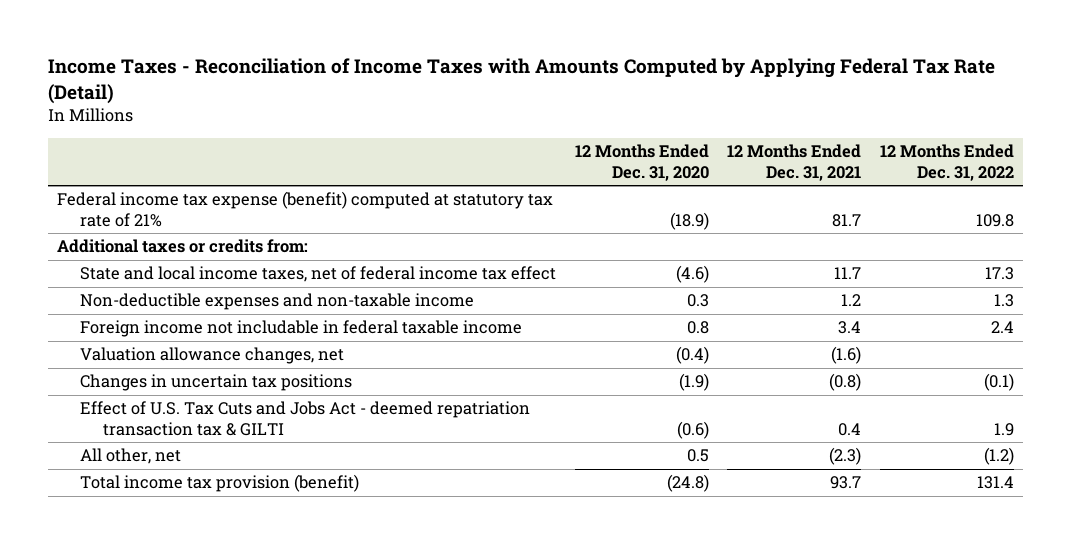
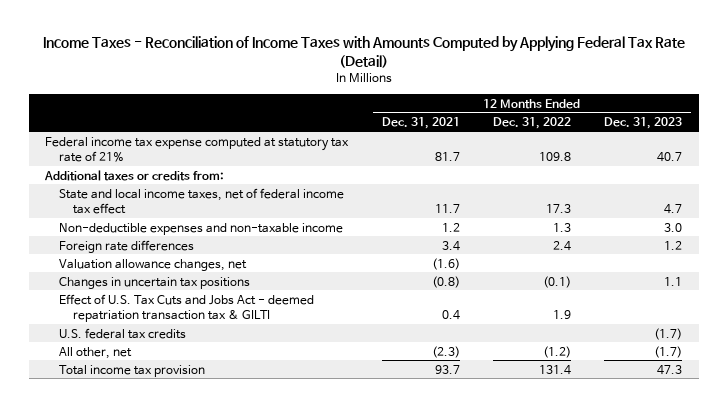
- | 12 Months Ended Dec. 31, 2020 | 12 Months Ended Dec. 31, 2021 | 12 Months Ended Dec. 31, 2022
+ | 12 Months Ended Dec. 31, 2021 | 12 Months Ended Dec. 31, 2022 | 12 Months Ended Dec. 31, 2023
- Federal income tax expense (benefit) computed at statutory tax rate of 21% | (18.9) | 81.7 | 109.8
+ Federal income tax expense computed at statutory tax rate of 21% | 81.7 | 109.8 | 40.7
- Foreign income not includable in federal taxable income | 0.8 | 3.4 | 2.4
+ Foreign rate differences | 3.4 | 2.4 | 1.2
+ U.S. federal tax credits | | | (1.7)
- Total income tax provision (benefit) | (24.8) | 93.7 | 131.4
+ Total income tax provision | 93.7 | 131.4 | 47.3

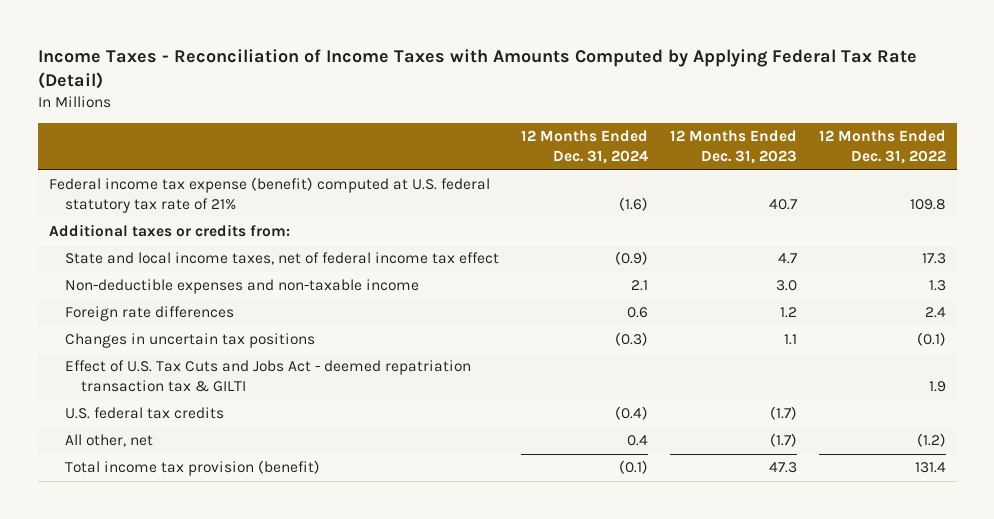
- | 12 Months Ended Dec. 31, 2021 | 12 Months Ended Dec. 31, 2022 | 12 Months Ended Dec. 31, 2023
+ | 12 Months Ended Dec. 31, 2024 | 12 Months Ended Dec. 31, 2023 | 12 Months Ended Dec. 31, 2022
- Federal income tax expense computed at statutory tax rate of 21% | 81.7 | 109.8 | 40.7
+ Federal income tax expense (benefit) computed at U.S. federal statutory tax rate of 21% | (1.6) | 40.7 | 109.8
- Valuation allowance changes, net | (1.6) | |
- Total income tax provision | 93.7 | 131.4 | 47.3
+ Total income tax provision (benefit) | (0.1) | 47.3 | 131.4

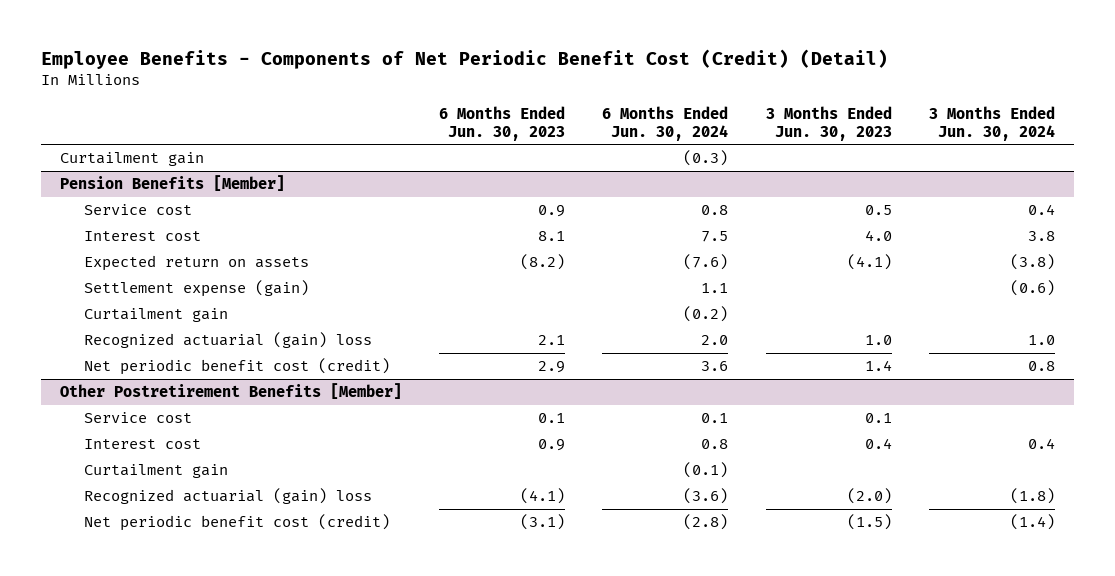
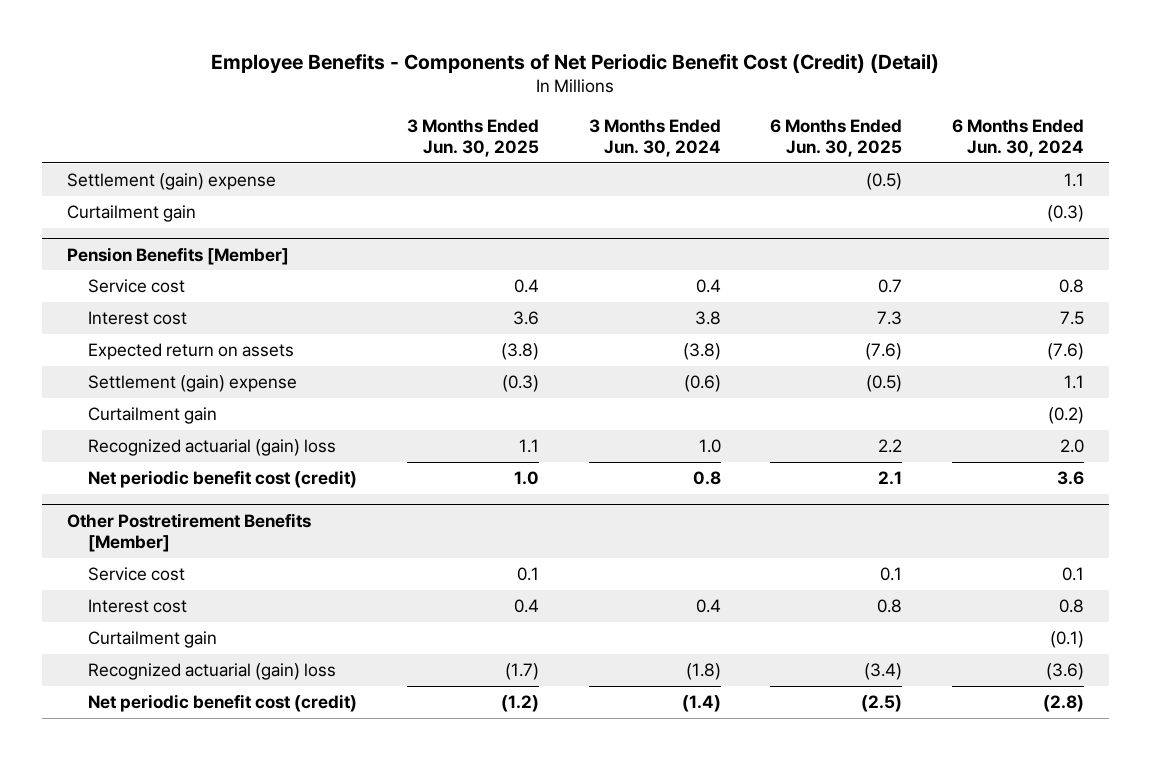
- | 6 Months Ended Jun. 30, 2023 | 6 Months Ended Jun. 30, 2024 | 3 Months Ended Jun. 30, 2023 | 3 Months Ended Jun. 30, 2024
+ | 3 Months Ended Jun. 30, 2025 | 3 Months Ended Jun. 30, 2024 | 6 Months Ended Jun. 30, 2025 | 6 Months Ended Jun. 30, 2024
+ Settlement (gain) expense | | | (0.5) | 1.1
@ Pension Benefits [Member]
- Settlement expense (gain) | | 1.1 | | (0.6)
+ Settlement (gain) expense | (0.3) | (0.6) | (0.5) | 1.1

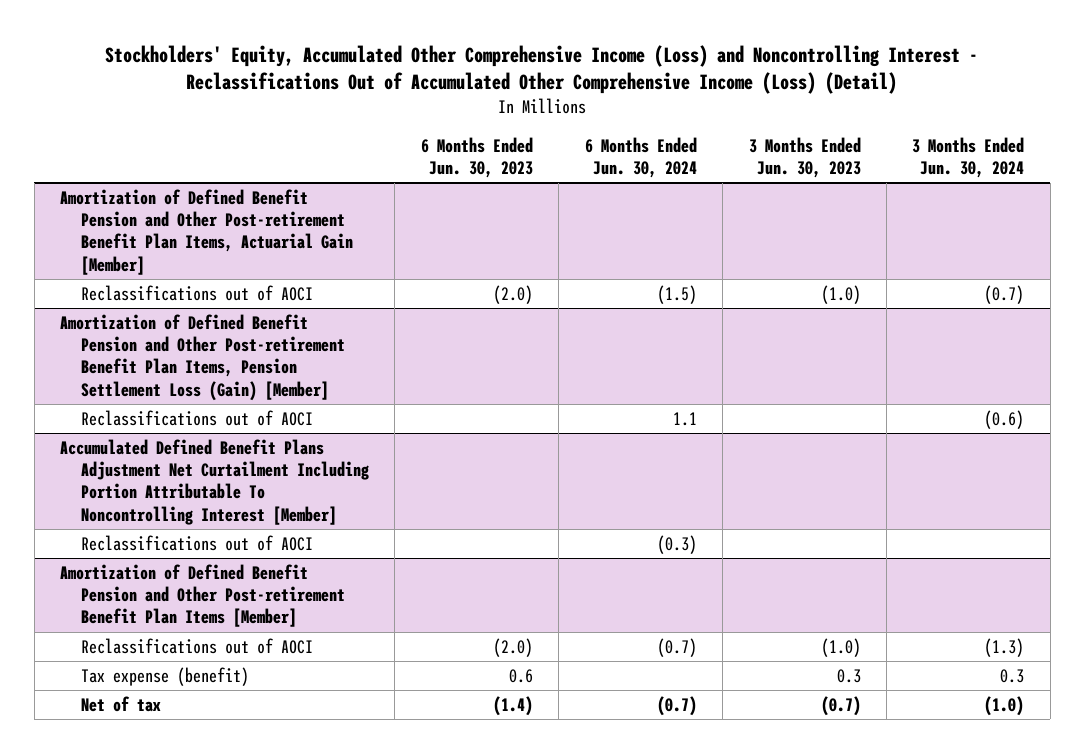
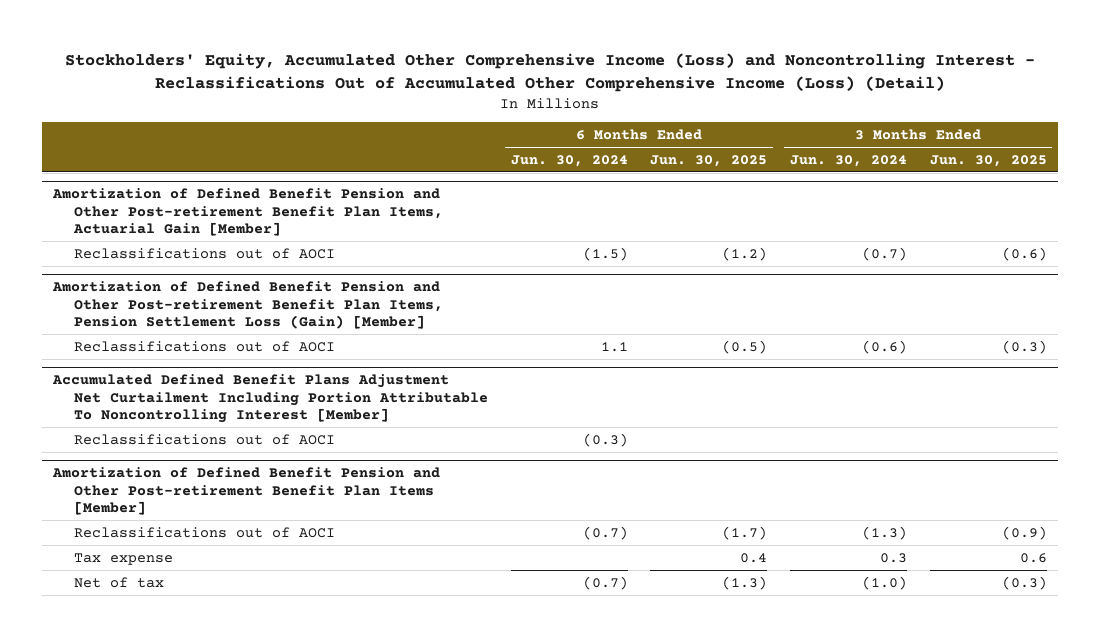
- | 6 Months Ended Jun. 30, 2023 | 6 Months Ended Jun. 30, 2024 | 3 Months Ended Jun. 30, 2023 | 3 Months Ended Jun. 30, 2024
+ | 6 Months Ended Jun. 30, 2024 | 6 Months Ended Jun. 30, 2025 | 3 Months Ended Jun. 30, 2024 | 3 Months Ended Jun. 30, 2025
@ Amortization of Defined Benefit Pension and Other Post-retirement Benefit Plan Items [Member]
- Tax expense (benefit) | 0.6 | | 0.3 | 0.3
+ Tax expense | | 0.4 | 0.3 | 0.6

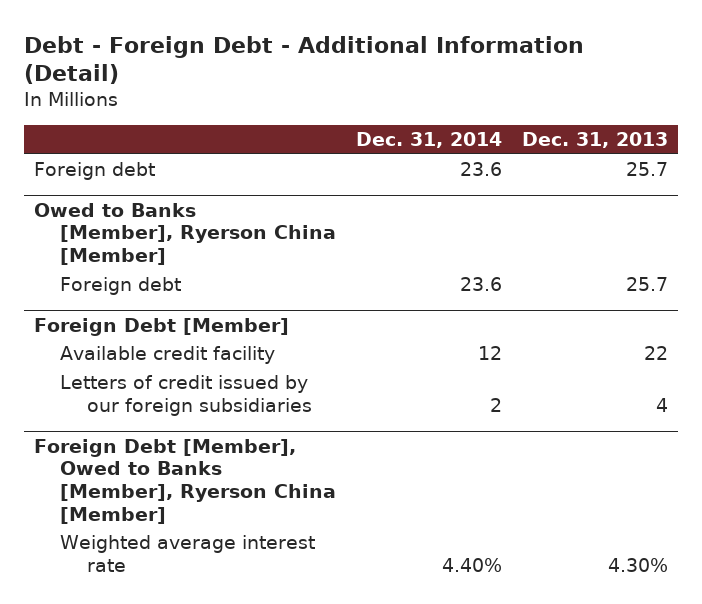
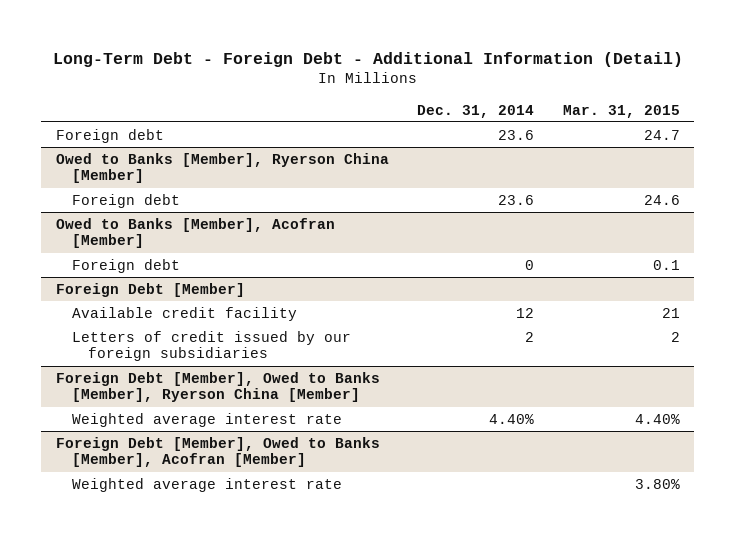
- Debt - Foreign Debt - Additional Information (Detail)
+ Long-Term Debt - Foreign Debt - Additional Information (Detail)
- | Dec. 31, 2014 | Dec. 31, 2013
+ | Dec. 31, 2014 | Mar. 31, 2015
+ Owed to Banks [Member], Acofran [Member]
+ Foreign debt | 0 | 0.1
+ Foreign Debt [Member], Owed to Banks [Member], Acofran [Member]
+ Weighted average interest rate | | 3.80%

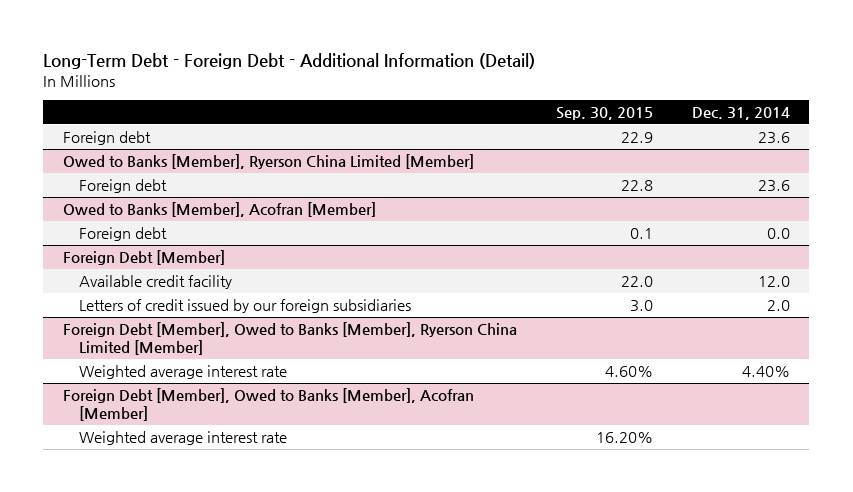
- | Dec. 31, 2014 | Mar. 31, 2015
+ | Sep. 30, 2015 | Dec. 31, 2014
- Owed to Banks [Member], Ryerson China [Member]
+ Owed to Banks [Member], Ryerson China Limited [Member]
@ Owed to Banks [Member], Acofran [Member]
- Foreign debt | 0 | 0.1
+ Foreign debt | 0.1 | 0.0
@ Foreign Debt [Member]
- Available credit facility | 12 | 21
- Letters of credit issued by our foreign subsidiaries | 2 | 2
- Foreign Debt [Member], Owed to Banks [Member], Ryerson China [Member]
@ Foreign Debt [Member]
+ Available credit facility | 22.0 | 12.0
+ Letters of credit issued by our foreign subsidiaries | 3.0 | 2.0
+ Foreign Debt [Member], Owed to Banks [Member], Ryerson China Limited [Member]

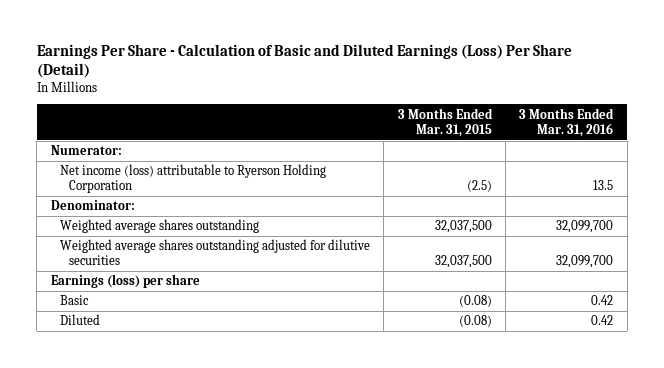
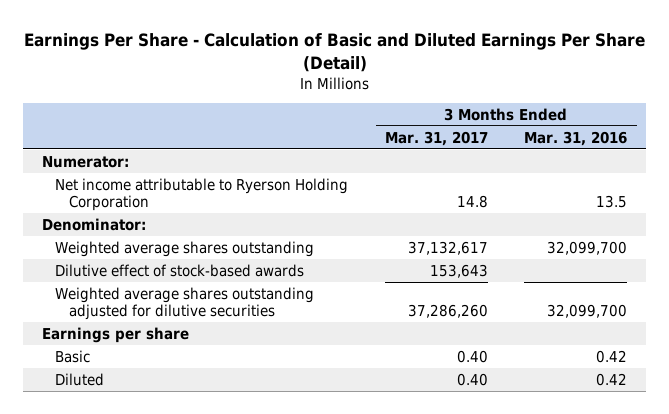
- Earnings Per Share - Calculation of Basic and Diluted Earnings (Loss) Per Share (Detail)
+ Earnings Per Share - Calculation of Basic and Diluted Earnings Per Share (Detail)
- | 3 Months Ended Mar. 31, 2015 | 3 Months Ended Mar. 31, 2016
+ | 3 Months Ended Mar. 31, 2017 | 3 Months Ended Mar. 31, 2016
- Net income (loss) attributable to Ryerson Holding Corporation | (2.5) | 13.5
+ Net income attributable to Ryerson Holding Corporation | 14.8 | 13.5
+ Dilutive effect of stock-based awards | 153,643 |
- Earnings (loss) per share
+ Earnings per share

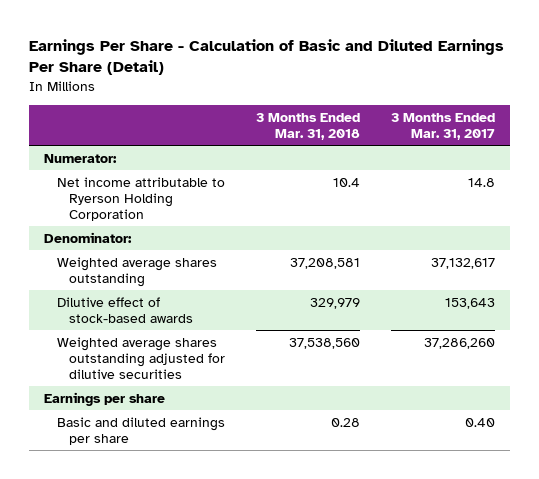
- | 3 Months Ended Mar. 31, 2017 | 3 Months Ended Mar. 31, 2016
+ | 3 Months Ended Mar. 31, 2018 | 3 Months Ended Mar. 31, 2017
- Basic | 0.40 | 0.42
- Diluted | 0.40 | 0.42
+ Basic and diluted earnings per share | 0.28 | 0.40

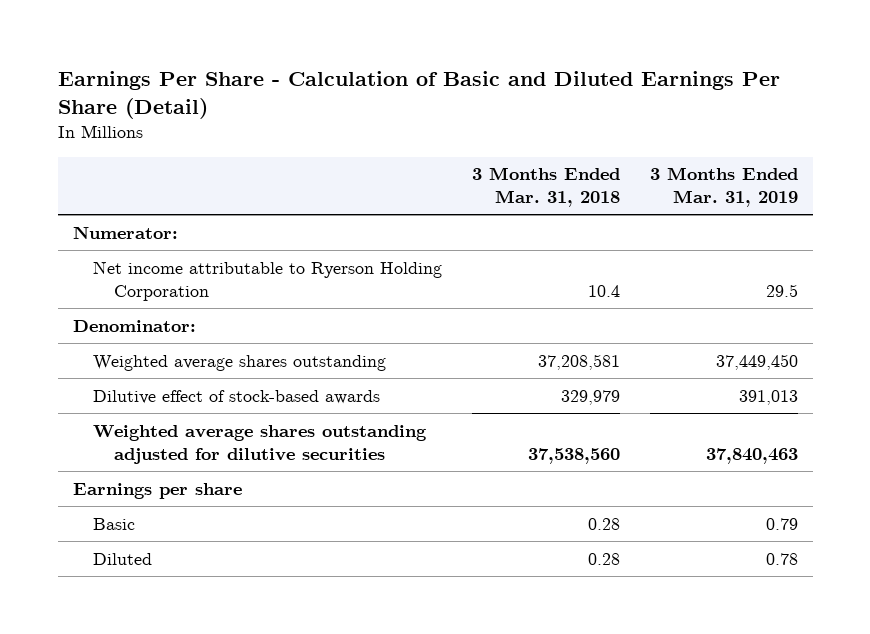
- | 3 Months Ended Mar. 31, 2018 | 3 Months Ended Mar. 31, 2017
+ | 3 Months Ended Mar. 31, 2018 | 3 Months Ended Mar. 31, 2019
- Basic and diluted earnings per share | 0.28 | 0.40
+ Basic | 0.28 | 0.79
+ Diluted | 0.28 | 0.78

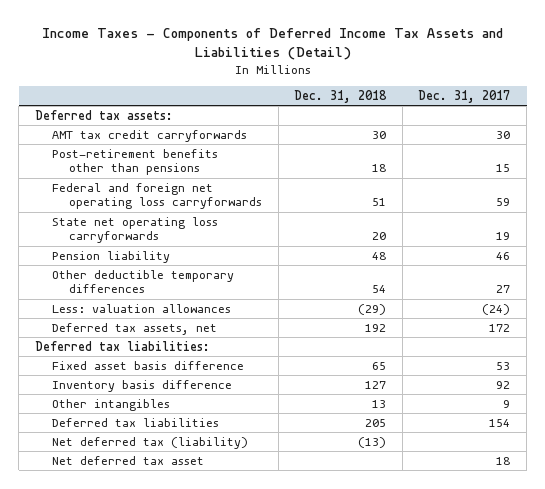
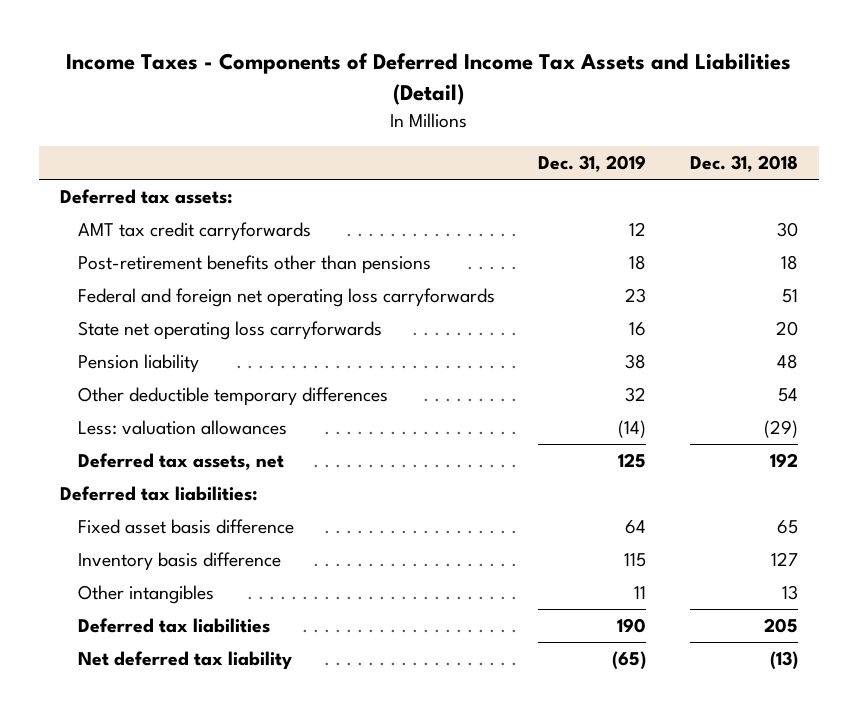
- | Dec. 31, 2018 | Dec. 31, 2017
+ | Dec. 31, 2019 | Dec. 31, 2018
- Net deferred tax (liability) | (13) |
- Net deferred tax asset | | 18
+ Net deferred tax liability | (65) | (13)

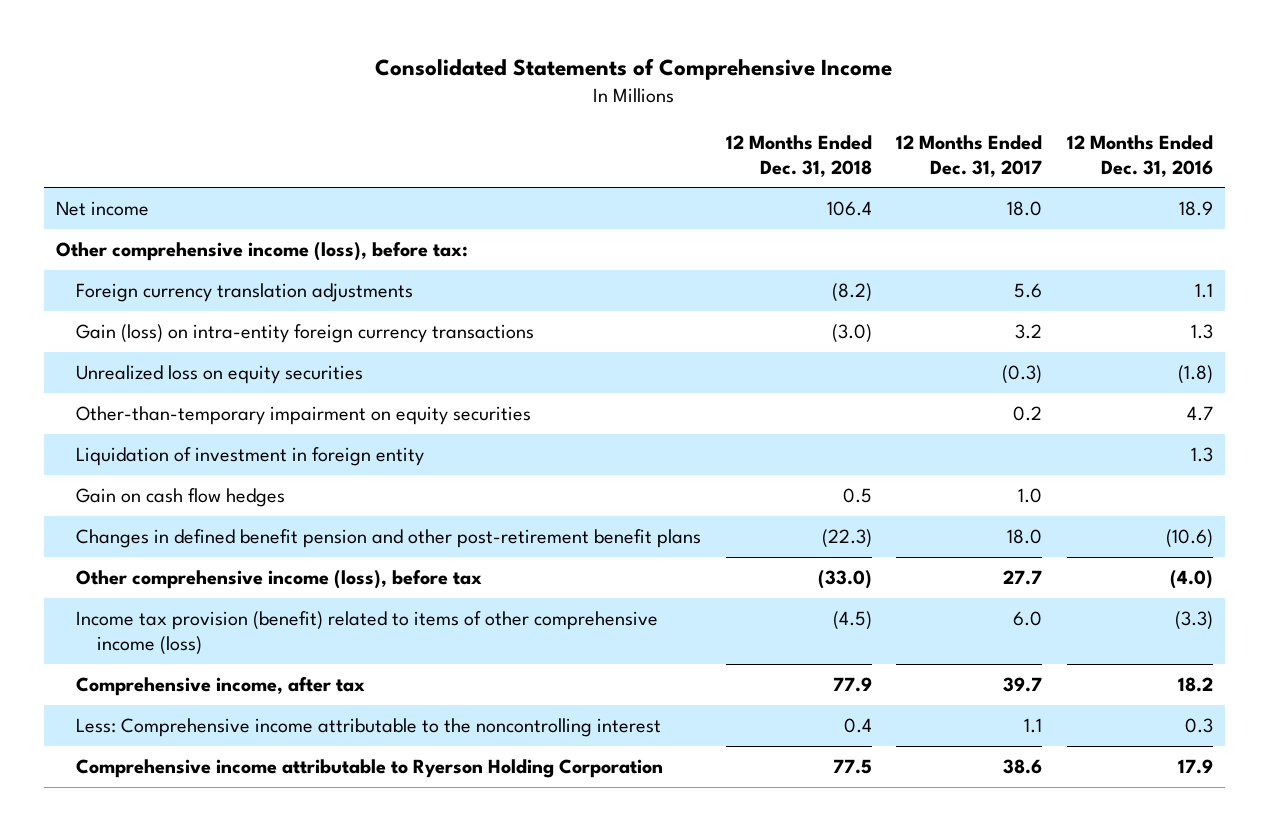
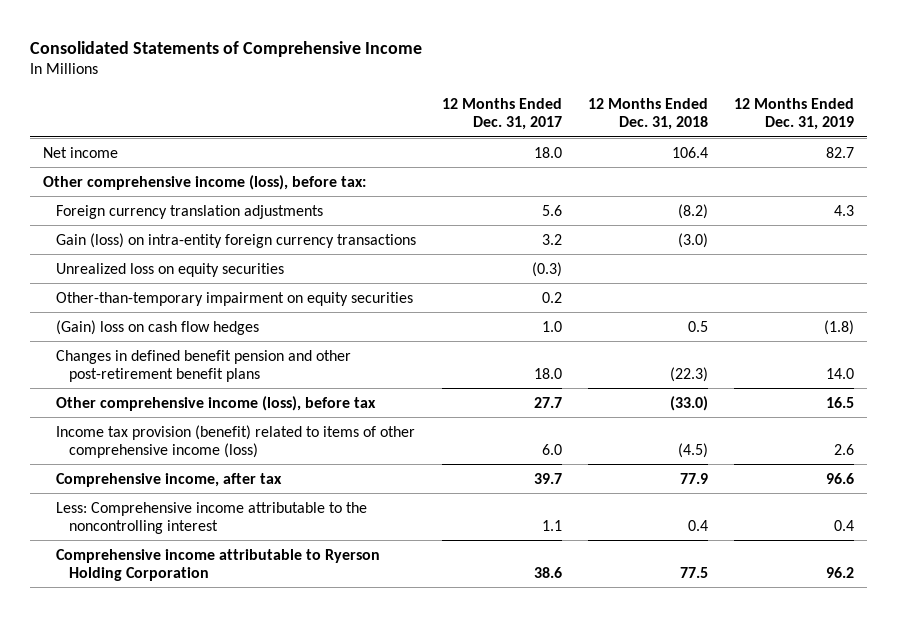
- | 12 Months Ended Dec. 31, 2018 | 12 Months Ended Dec. 31, 2017 | 12 Months Ended Dec. 31, 2016
+ | 12 Months Ended Dec. 31, 2017 | 12 Months Ended Dec. 31, 2018 | 12 Months Ended Dec. 31, 2019
- Liquidation of investment in foreign entity | | | 1.3
- Gain on cash flow hedges | 0.5 | 1.0 |
+ (Gain) loss on cash flow hedges | 1.0 | 0.5 | (1.8)

